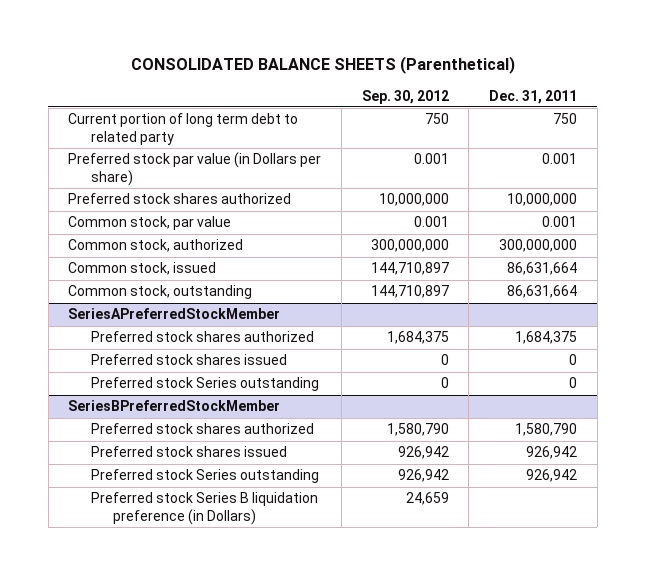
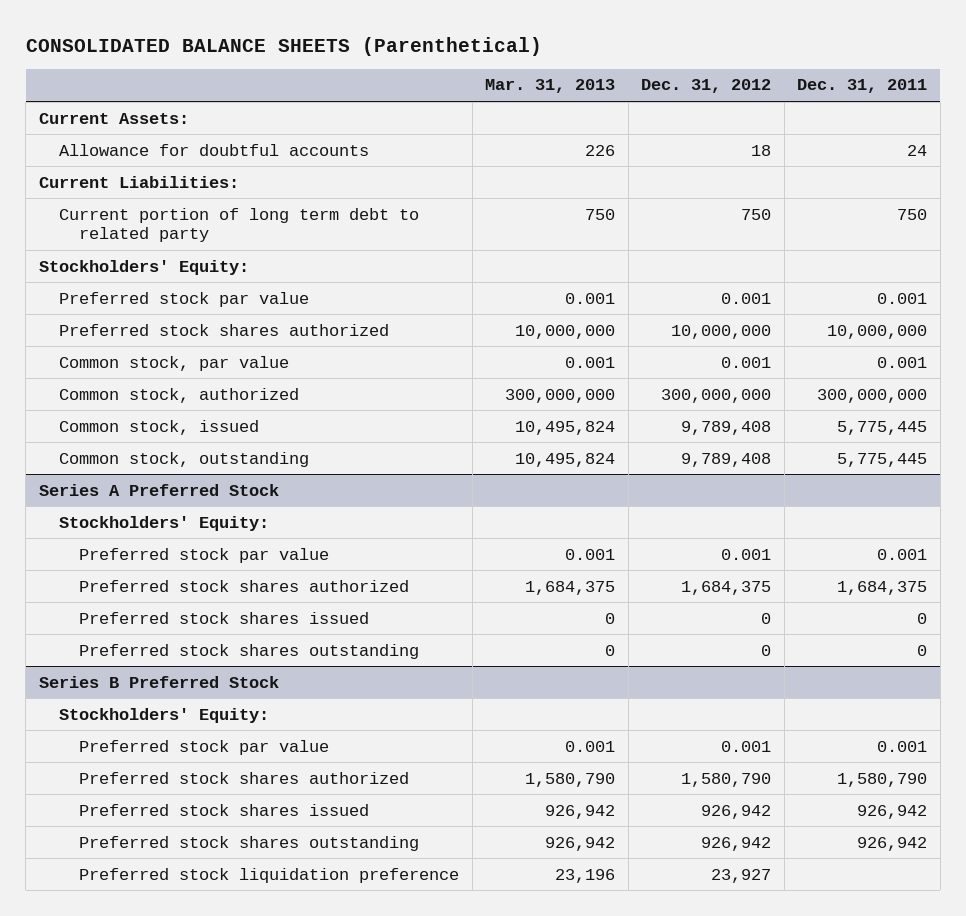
- | Sep. 30, 2012 | Dec. 31, 2011
+ | Mar. 31, 2013 | Dec. 31, 2012 | Dec. 31, 2011
+ Current Assets:
+ Allowance for doubtful accounts | 226 | 18 | 24
+ Current Liabilities:
- Preferred stock par value (in Dollars per share) | 0.001 | 0.001
+ Stockholders' Equity:
+ Preferred stock par value | 0.001 | 0.001 | 0.001
- Common stock, issued | 144,710,897 | 86,631,664
- Common stock, outstanding | 144,710,897 | 86,631,664
- SeriesAPreferredStockMember
+ Common stock, issued | 10,495,824 | 9,789,408 | 5,775,445
+ Common stock, outstanding | 10,495,824 | 9,789,408 | 5,775,445
+ Series A Preferred Stock
+ Stockholders' Equity:
+ Preferred stock par value | 0.001 | 0.001 | 0.001
- Preferred stock Series outstanding | 0 | 0
- SeriesBPreferredStockMember
+ Preferred stock shares outstanding | 0 | 0 | 0
+ Series B Preferred Stock
+ Stockholders' Equity:
+ Preferred stock par value | 0.001 | 0.001 | 0.001
- Preferred stock Series outstanding | 926,942 | 926,942
- Preferred stock Series B liquidation preference (in Dollars) | 24,659 |
+ Preferred stock shares outstanding | 926,942 | 926,942 | 926,942
+ Preferred stock liquidation preference | 23,196 | 23,927 |

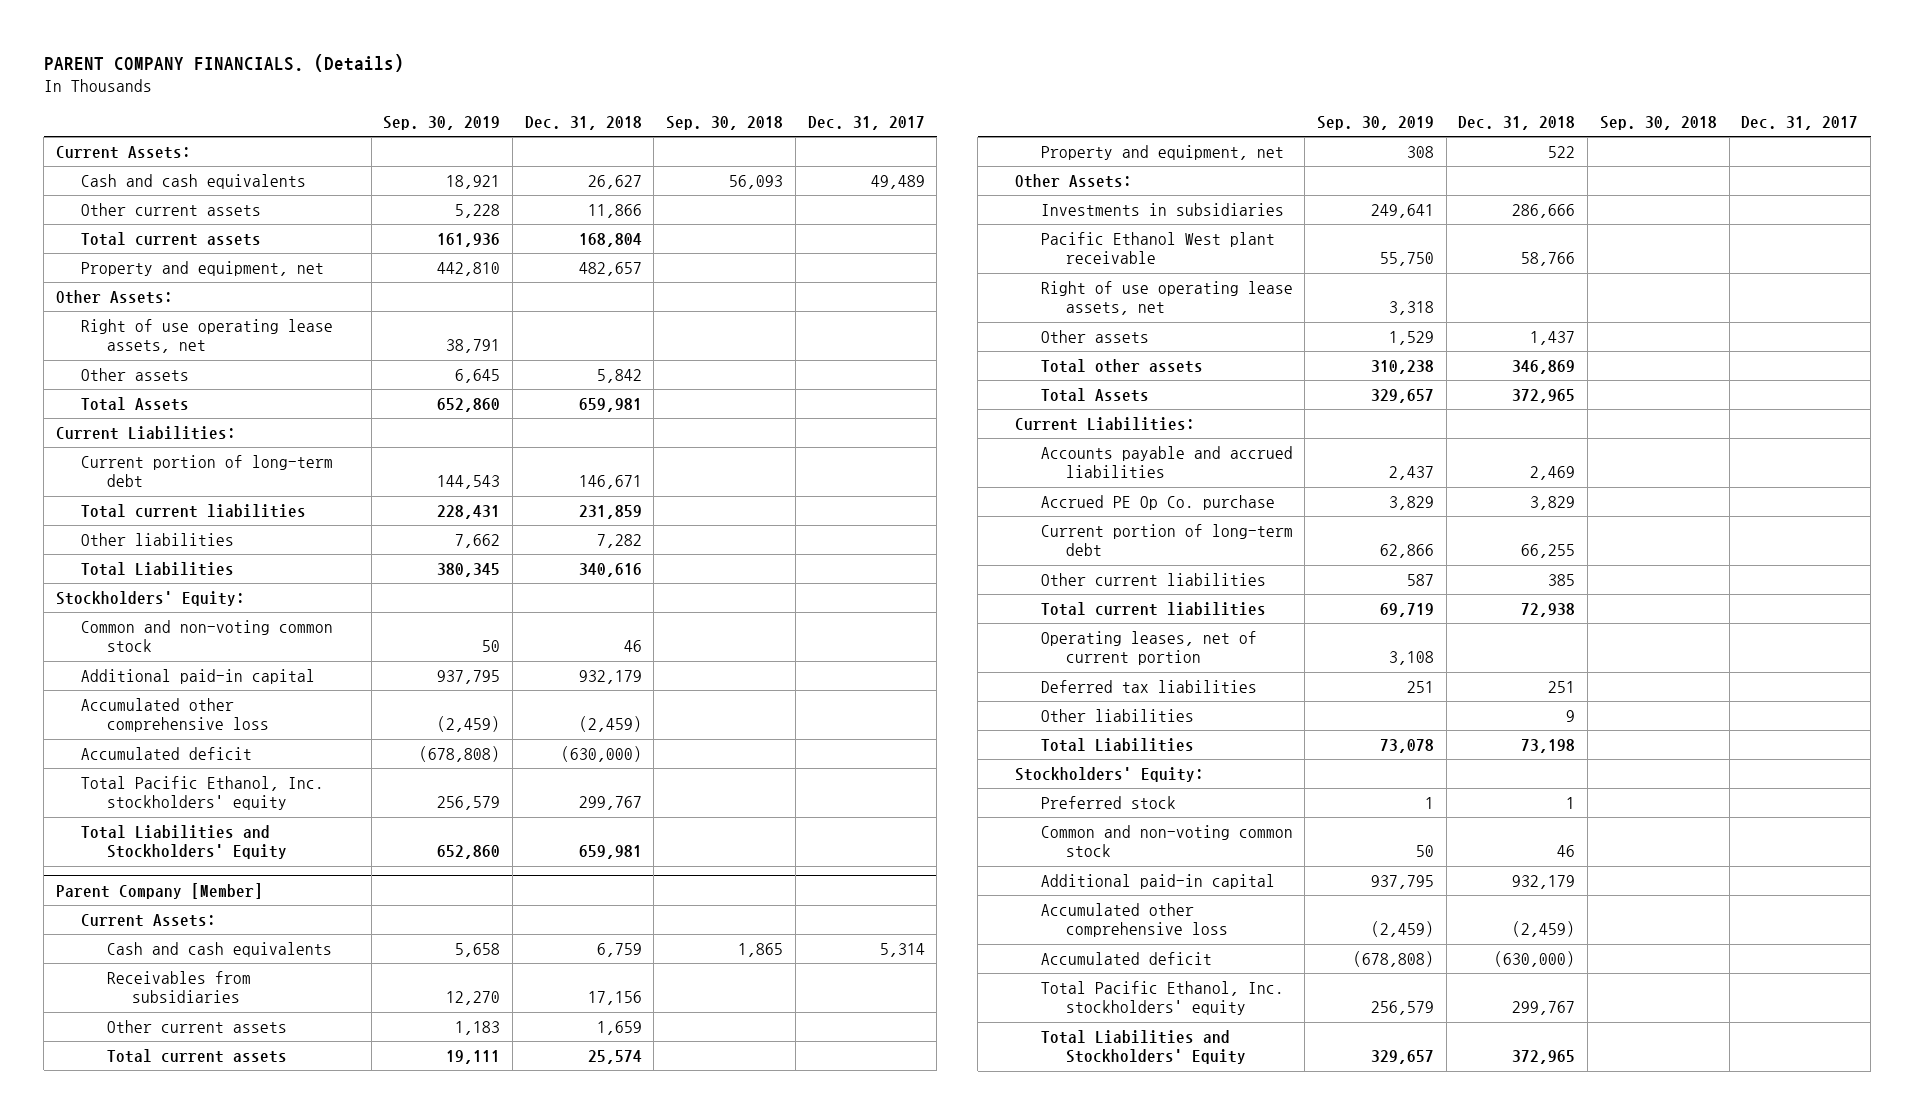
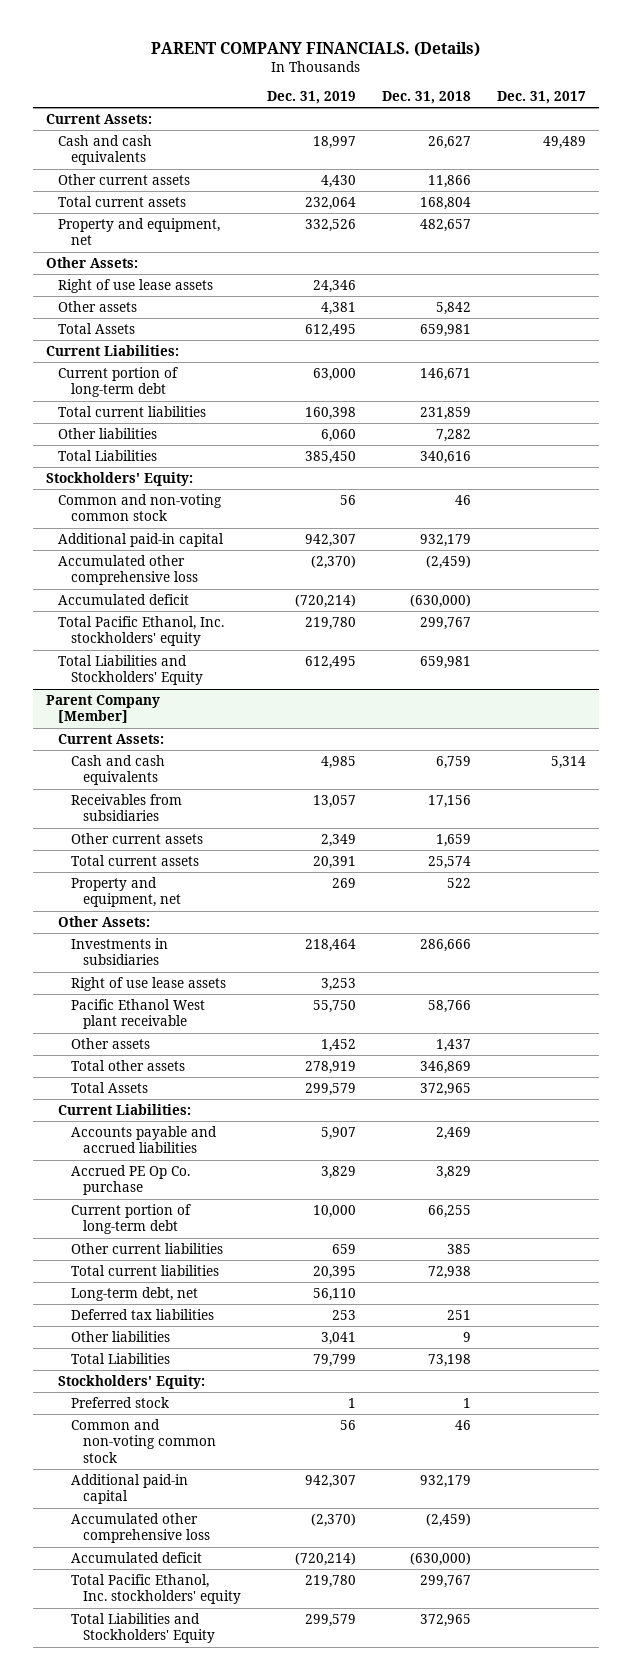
- | Sep. 30, 2019 | Dec. 31, 2018 | Sep. 30, 2018 | Dec. 31, 2017
+ | Dec. 31, 2019 | Dec. 31, 2018 | Dec. 31, 2017
- Right of use operating lease assets, net | 38,791 | | |
+ Right of use lease assets | 24,346 | |
@ Parent Company [Member]
+ Right of use lease assets | 3,253 | |
- Right of use operating lease assets, net | 3,318 | | |
- Operating leases, net of current portion | 3,108 | | |
+ Long-term debt, net | 56,110 | |

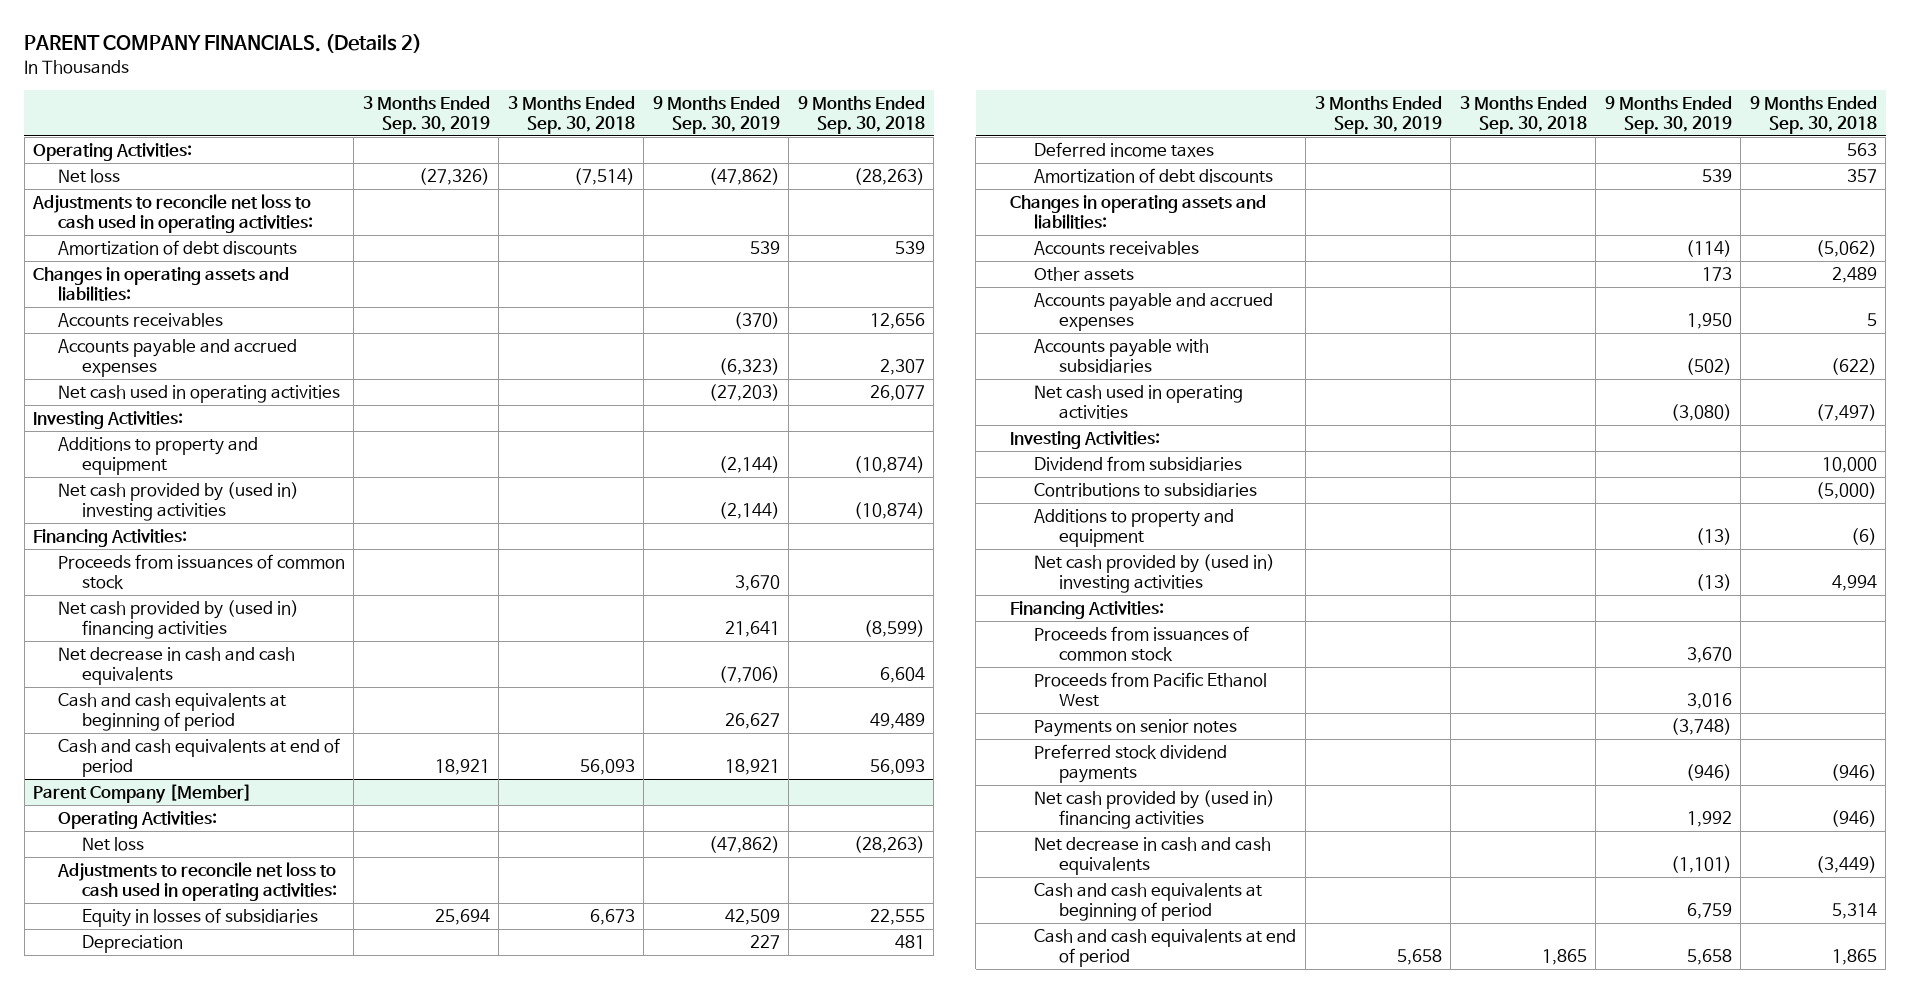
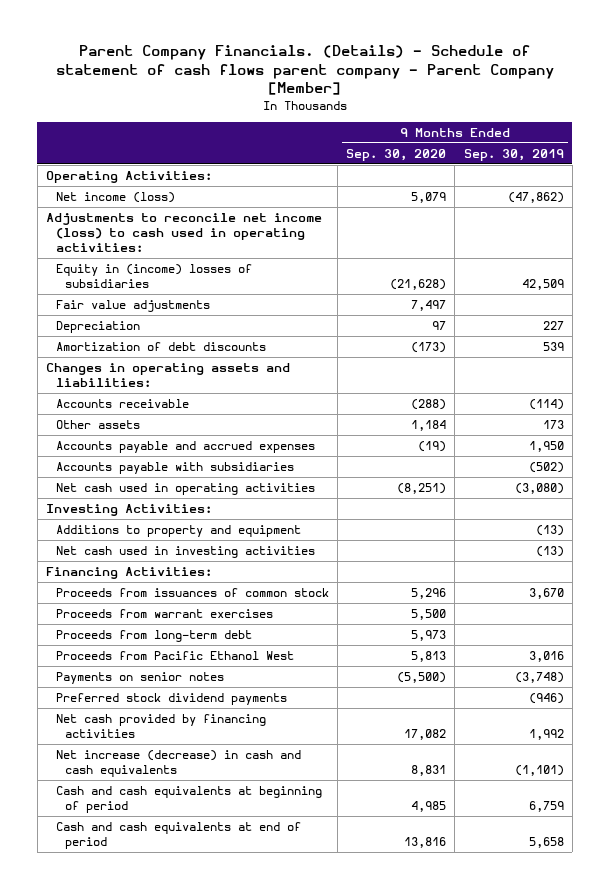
- PARENT COMPANY FINANCIALS. (Details 2)
+ Parent Company Financials. (Details) - Schedule of statement of cash flows parent company - Parent Company [Member]
- | 3 Months Ended Sep. 30, 2019 | 3 Months Ended Sep. 30, 2018 | 9 Months Ended Sep. 30, 2019 | 9 Months Ended Sep. 30, 2018
+ | 9 Months Ended Sep. 30, 2020 | 9 Months Ended Sep. 30, 2019
- Net loss | (27,326) | (7,514) | (47,862) | (28,263)
- Adjustments to reconcile net loss to cash used in operating activities:
- Amortization of debt discounts | | | 539 | 539
- Changes in operating assets and liabilities:
- Accounts receivables | | | (370) | 12,656
- Accounts payable and accrued expenses | | | (6,323) | 2,307
- Net cash used in operating activities | | | (27,203) | 26,077
- Investing Activities:
- Additions to property and equipment | | | (2,144) | (10,874)
- Net cash provided by (used in) investing activities | | | (2,144) | (10,874)
- Financing Activities:
- Proceeds from issuances of common stock | | | 3,670 |
- Net cash provided by (used in) financing activities | | | 21,641 | (8,599)
- Net decrease in cash and cash equivalents | | | (7,706) | 6,604
- Cash and cash equivalents at beginning of period | | | 26,627 | 49,489
- Cash and cash equivalents at end of period | 18,921 | 56,093 | 18,921 | 56,093
- Parent Company [Member]
- Operating Activities:
- Net loss | | | (47,862) | (28,263)
- Adjustments to reconcile net loss to cash used in operating activities:
- Equity in losses of subsidiaries | 25,694 | 6,673 | 42,509 | 22,555
+ Net income (loss) | 5,079 | (47,862)
+ Adjustments to reconcile net income (loss) to cash used in operating activities:
+ Equity in (income) losses of subsidiaries | (21,628) | 42,509
+ Fair value adjustments | 7,497 |
- Deferred income taxes | | | | 563
- Accounts receivables | | | (114) | (5,062)
+ Accounts receivable | (288) | (114)
- Dividend from subsidiaries | | | | 10,000
- Contributions to subsidiaries | | | | (5,000)
- Net cash provided by (used in) investing activities | | | (13) | 4,994
+ Net cash used in investing activities | | (13)
+ Proceeds from warrant exercises | 5,500 |
+ Proceeds from long-term debt | 5,973 |
- Net cash provided by (used in) financing activities | | | 1,992 | (946)
- Net decrease in cash and cash equivalents | | | (1,101) | (3,449)
+ Net cash provided by financing activities | 17,082 | 1,992
+ Net increase (decrease) in cash and cash equivalents | 8,831 | (1,101)

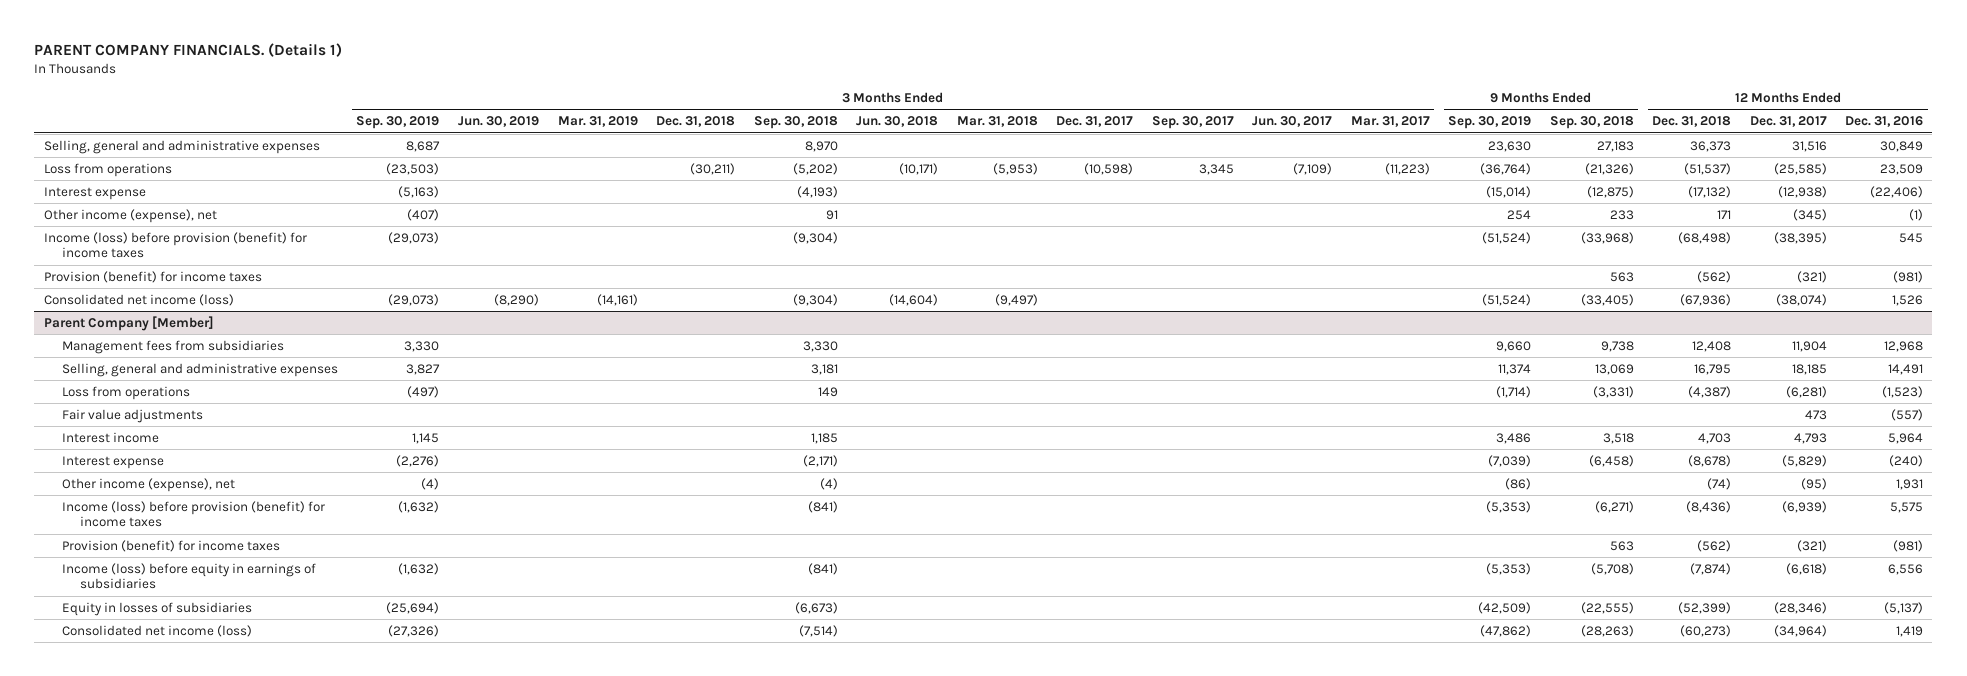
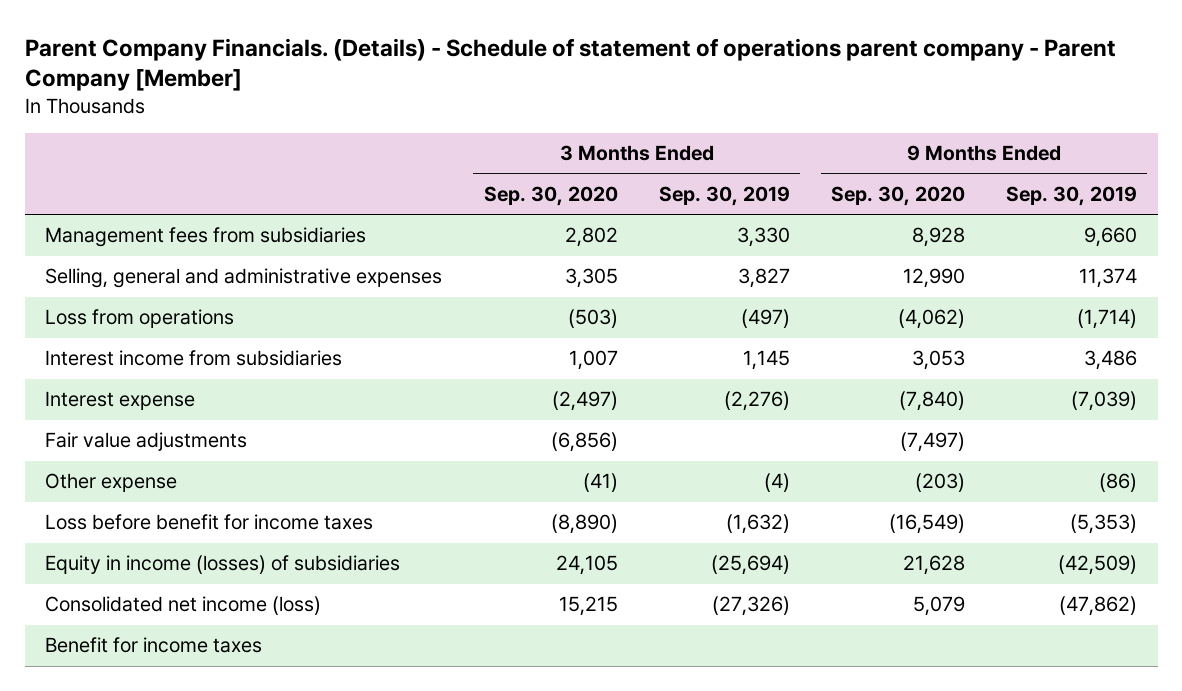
- PARENT COMPANY FINANCIALS. (Details 1)
+ Parent Company Financials. (Details) - Schedule of statement of operations parent company - Parent Company [Member]
- | 3 Months Ended Sep. 30, 2019 | 3 Months Ended Jun. 30, 2019 | 3 Months Ended Mar. 31, 2019 | 3 Months Ended Dec. 31, 2018 | 3 Months Ended Sep. 30, 2018 | 3 Months Ended Jun. 30, 2018 | 3 Months Ended Mar. 31, 2018 | 3 Months Ended Dec. 31, 2017 | 3 Months Ended Sep. 30, 2017 | 3 Months Ended Jun. 30, 2017 | 3 Months Ended Mar. 31, 2017 | 9 Months Ended Sep. 30, 2019 | 9 Months Ended Sep. 30, 2018 | 12 Months Ended Dec. 31, 2018 | 12 Months Ended Dec. 31, 2017 | 12 Months Ended Dec. 31, 2016
+ | 3 Months Ended Sep. 30, 2020 | 3 Months Ended Sep. 30, 2019 | 9 Months Ended Sep. 30, 2020 | 9 Months Ended Sep. 30, 2019
- Selling, general and administrative expenses | 8,687 | | | | 8,970 | | | | | | | 23,630 | 27,183 | 36,373 | 31,516 | 30,849
- Loss from operations | (23,503) | | | (30,211) | (5,202) | (10,171) | (5,953) | (10,598) | 3,345 | (7,109) | (11,223) | (36,764) | (21,326) | (51,537) | (25,585) | 23,509
- Interest expense | (5,163) | | | | (4,193) | | | | | | | (15,014) | (12,875) | (17,132) | (12,938) | (22,406)
- Other income (expense), net | (407) | | | | 91 | | | | | | | 254 | 233 | 171 | (345) | (1)
- Income (loss) before provision (benefit) for income taxes | (29,073) | | | | (9,304) | | | | | | | (51,524) | (33,968) | (68,498) | (38,395) | 545
- Provision (benefit) for income taxes | | | | | | | | | | | | | 563 | (562) | (321) | (981)
- Consolidated net income (loss) | (29,073) | (8,290) | (14,161) | | (9,304) | (14,604) | (9,497) | | | | | (51,524) | (33,405) | (67,936) | (38,074) | 1,526
- Parent Company [Member]
- Fair value adjustments | | | | | | | | | | | | | | | 473 | (557)
- Interest income | 1,145 | | | | 1,185 | | | | | | | 3,486 | 3,518 | 4,703 | 4,793 | 5,964
+ Interest income from subsidiaries | 1,007 | 1,145 | 3,053 | 3,486
- Other income (expense), net | (4) | | | | (4) | | | | | | | (86) | | (74) | (95) | 1,931
- Income (loss) before provision (benefit) for income taxes | (1,632) | | | | (841) | | | | | | | (5,353) | (6,271) | (8,436) | (6,939) | 5,575
- Provision (benefit) for income taxes | | | | | | | | | | | | | 563 | (562) | (321) | (981)
- Income (loss) before equity in earnings of subsidiaries | (1,632) | | | | (841) | | | | | | | (5,353) | (5,708) | (7,874) | (6,618) | 6,556
- Equity in losses of subsidiaries | (25,694) | | | | (6,673) | | | | | | | (42,509) | (22,555) | (52,399) | (28,346) | (5,137)
+ Fair value adjustments | (6,856) | | (7,497) |
+ Other expense | (41) | (4) | (203) | (86)
+ Loss before benefit for income taxes | (8,890) | (1,632) | (16,549) | (5,353)
+ Equity in income (losses) of subsidiaries | 24,105 | (25,694) | 21,628 | (42,509)
+ Benefit for income taxes

